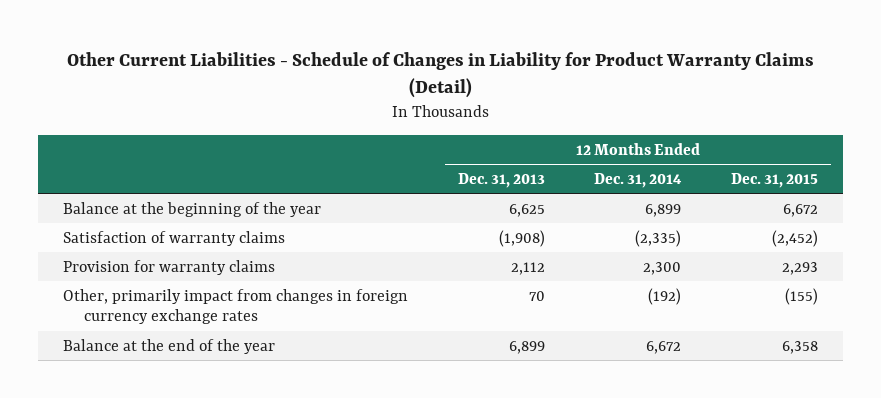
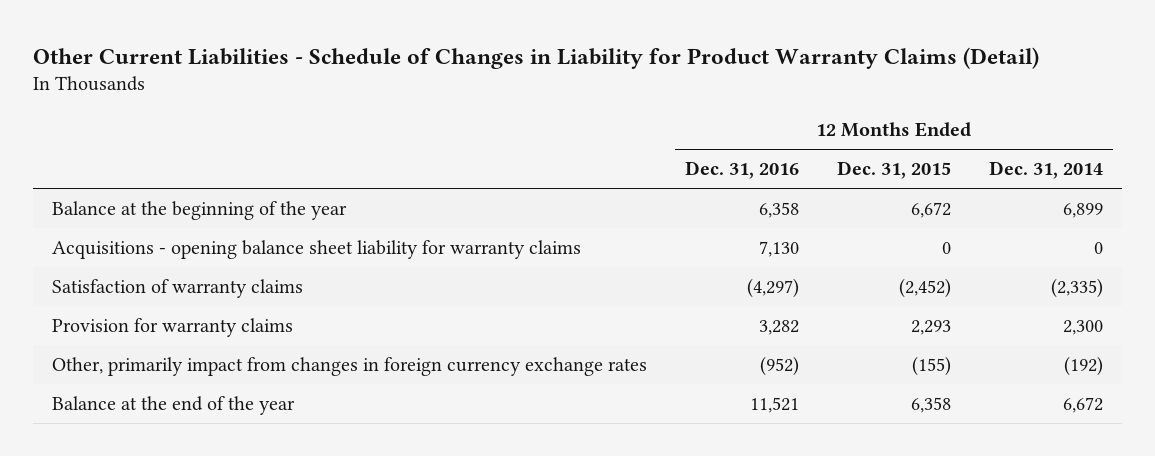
- | 12 Months Ended Dec. 31, 2013 | 12 Months Ended Dec. 31, 2014 | 12 Months Ended Dec. 31, 2015
+ | 12 Months Ended Dec. 31, 2016 | 12 Months Ended Dec. 31, 2015 | 12 Months Ended Dec. 31, 2014
+ Acquisitions - opening balance sheet liability for warranty claims | 7,130 | 0 | 0

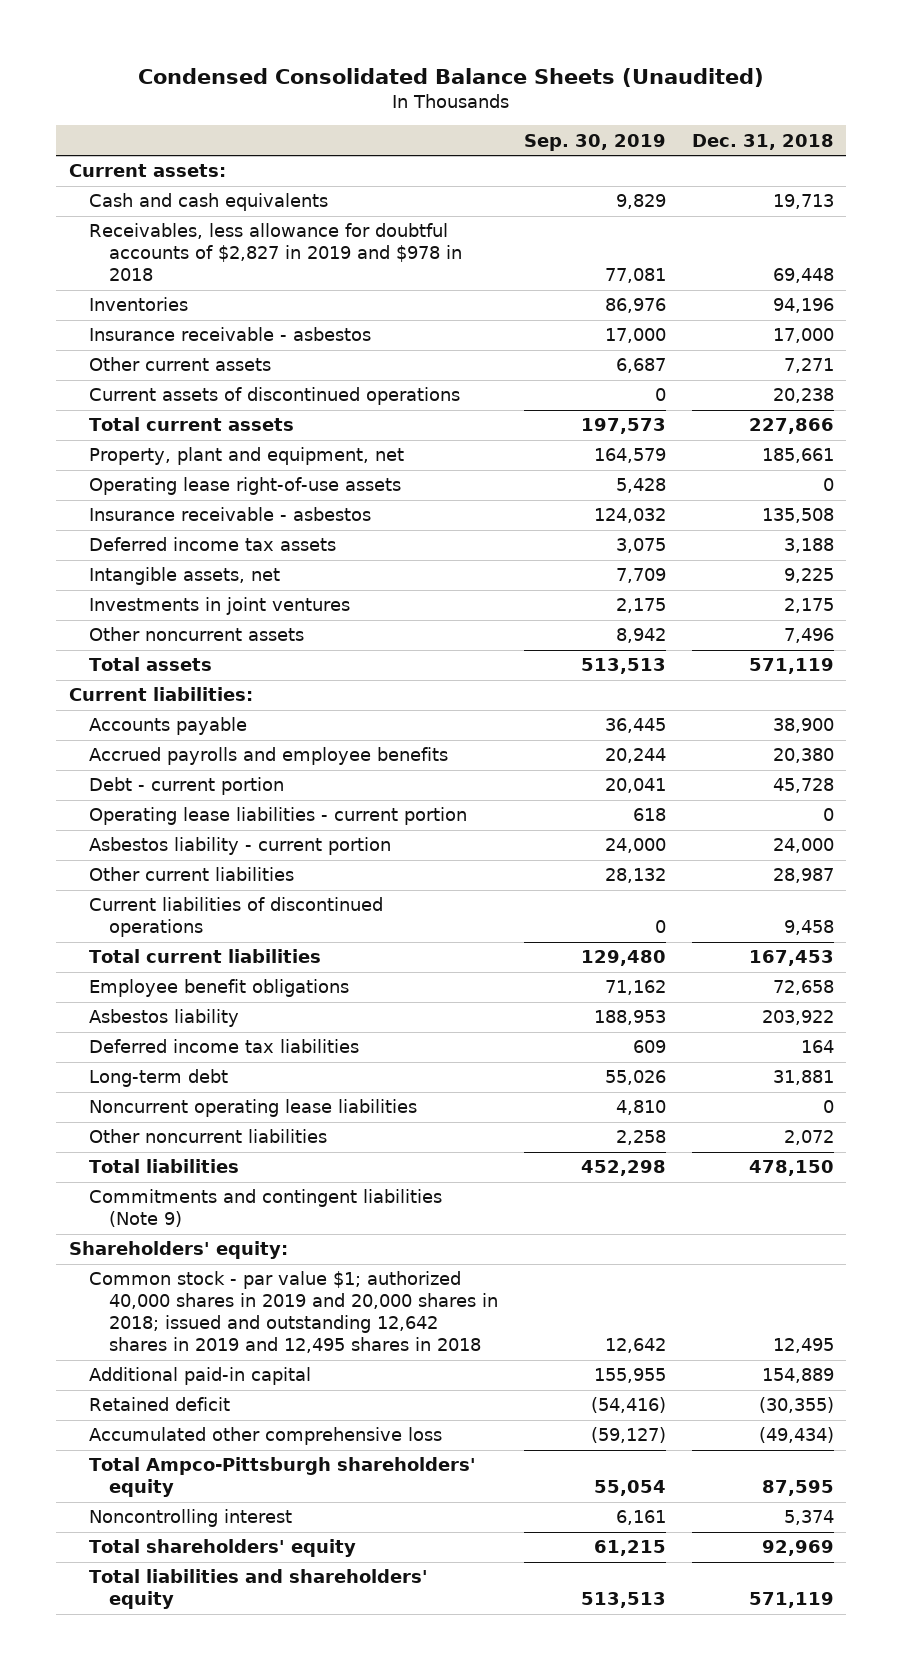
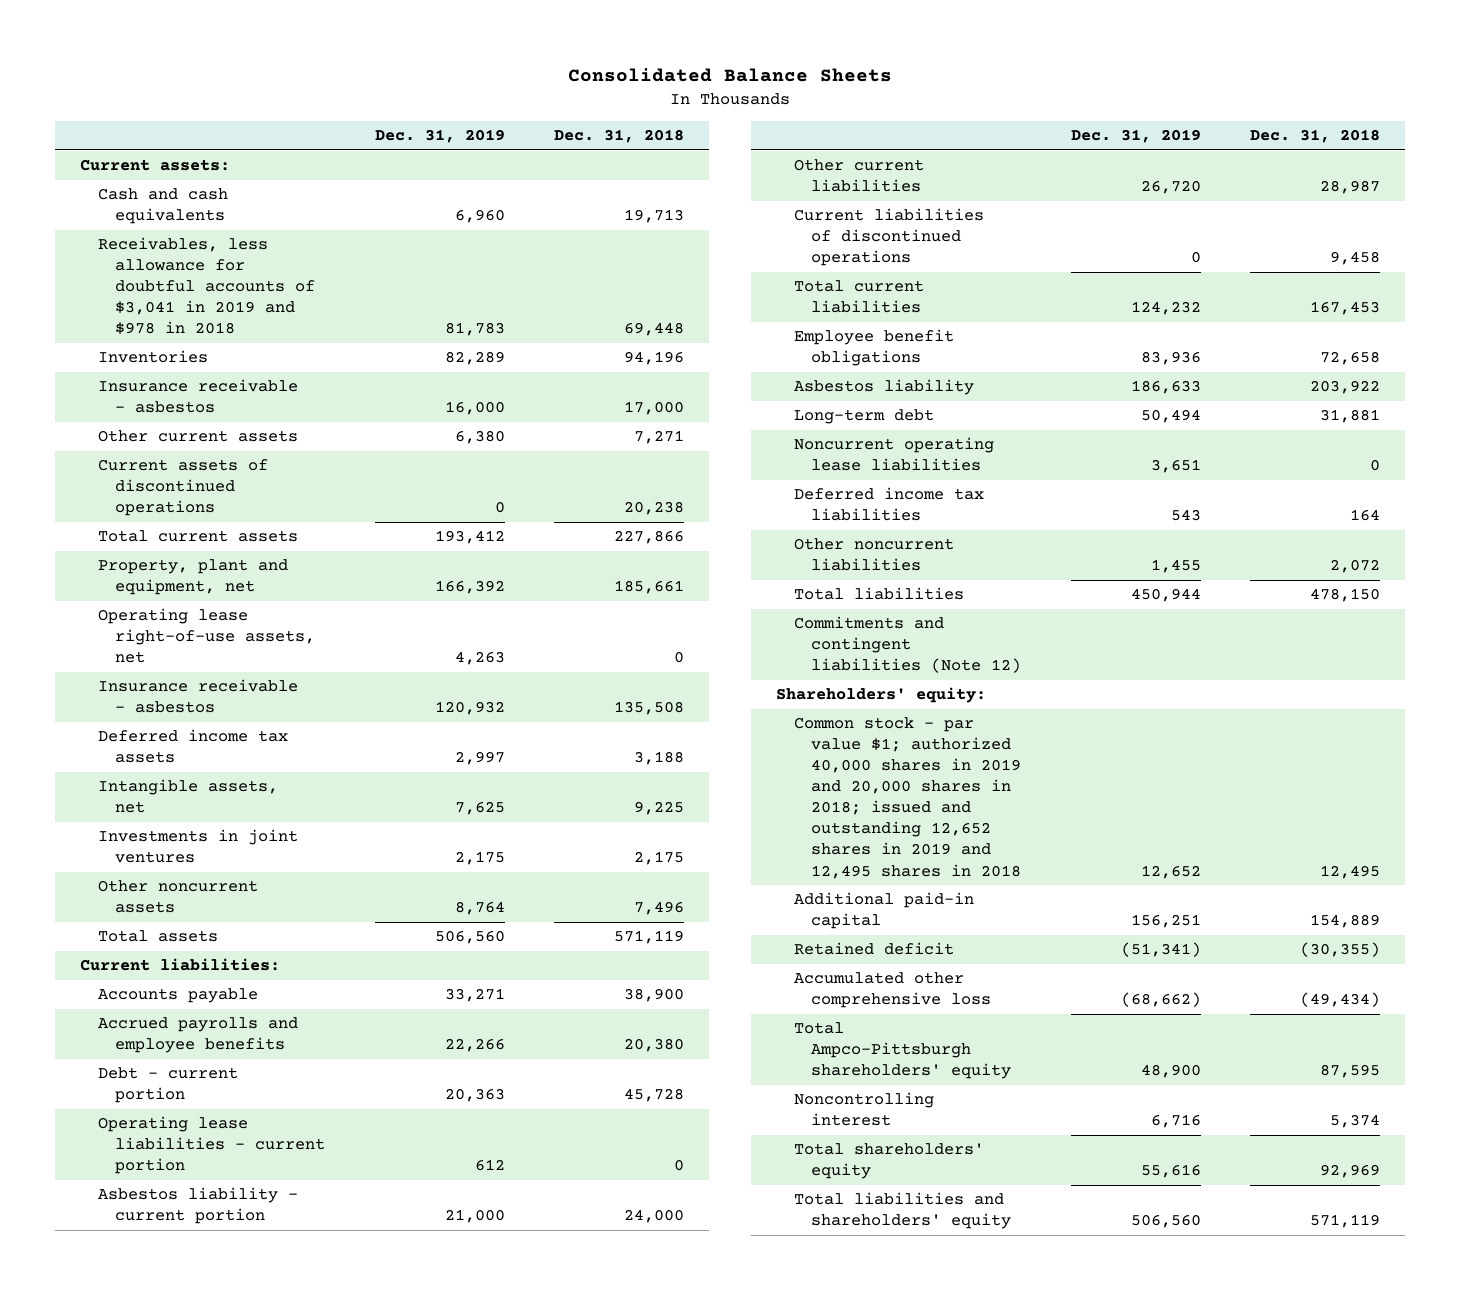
- Condensed Consolidated Balance Sheets (Unaudited)
+ Consolidated Balance Sheets
- | Sep. 30, 2019 | Dec. 31, 2018
+ | Dec. 31, 2019 | Dec. 31, 2018
- Receivables, less allowance for doubtful accounts of $2,827 in 2019 and $978 in 2018 | 77,081 | 69,448
+ Receivables, less allowance for doubtful accounts of $3,041 in 2019 and $978 in 2018 | 81,783 | 69,448
- Operating lease right-of-use assets | 5,428 | 0
+ Operating lease right-of-use assets, net | 4,263 | 0
moved down: Deferred income tax liabilities | 543 | 164
- Commitments and contingent liabilities (Note 9)
+ Commitments and contingent liabilities (Note 12)
- Common stock - par value $1; authorized 40,000 shares in 2019 and 20,000 shares in 2018; issued and outstanding 12,642 shares in 2019 and 12,495 shares in 2018 | 12,642 | 12,495
+ Common stock - par value $1; authorized 40,000 shares in 2019 and 20,000 shares in 2018; issued and outstanding 12,652 shares in 2019 and 12,495 shares in 2018 | 12,652 | 12,495

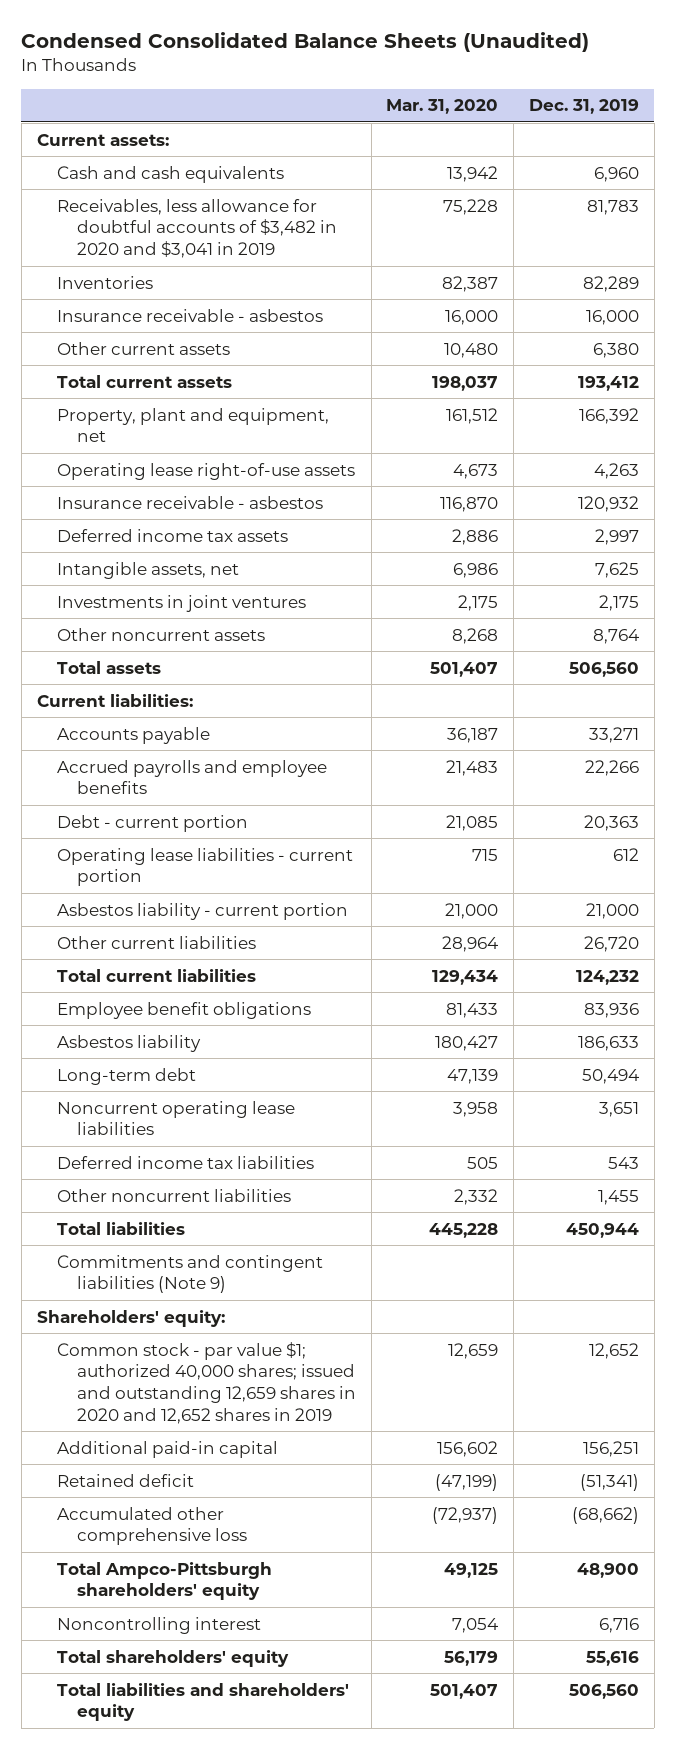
- Consolidated Balance Sheets
+ Condensed Consolidated Balance Sheets (Unaudited)
- | Dec. 31, 2019 | Dec. 31, 2018
+ | Mar. 31, 2020 | Dec. 31, 2019
- Receivables, less allowance for doubtful accounts of $3,041 in 2019 and $978 in 2018 | 81,783 | 69,448
+ Receivables, less allowance for doubtful accounts of $3,482 in 2020 and $3,041 in 2019 | 75,228 | 81,783
- Current assets of discontinued operations | 0 | 20,238
- Operating lease right-of-use assets, net | 4,263 | 0
+ Operating lease right-of-use assets | 4,673 | 4,263
- Current liabilities of discontinued operations | 0 | 9,458
- Commitments and contingent liabilities (Note 12)
+ Commitments and contingent liabilities (Note 9)
- Common stock - par value $1; authorized 40,000 shares in 2019 and 20,000 shares in 2018; issued and outstanding 12,652 shares in 2019 and 12,495 shares in 2018 | 12,652 | 12,495
+ Common stock - par value $1; authorized 40,000 shares; issued and outstanding 12,659 shares in 2020 and 12,652 shares in 2019 | 12,659 | 12,652

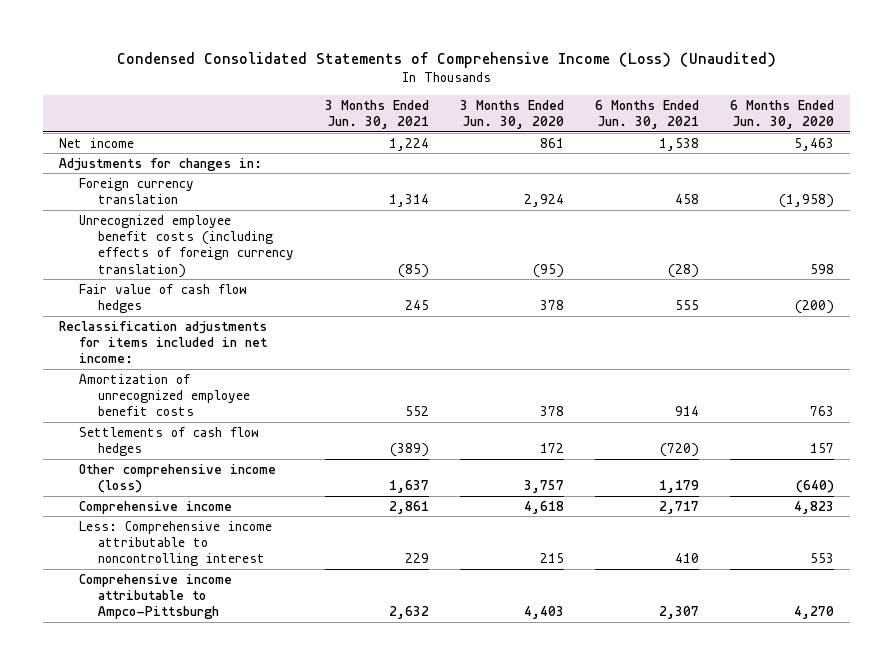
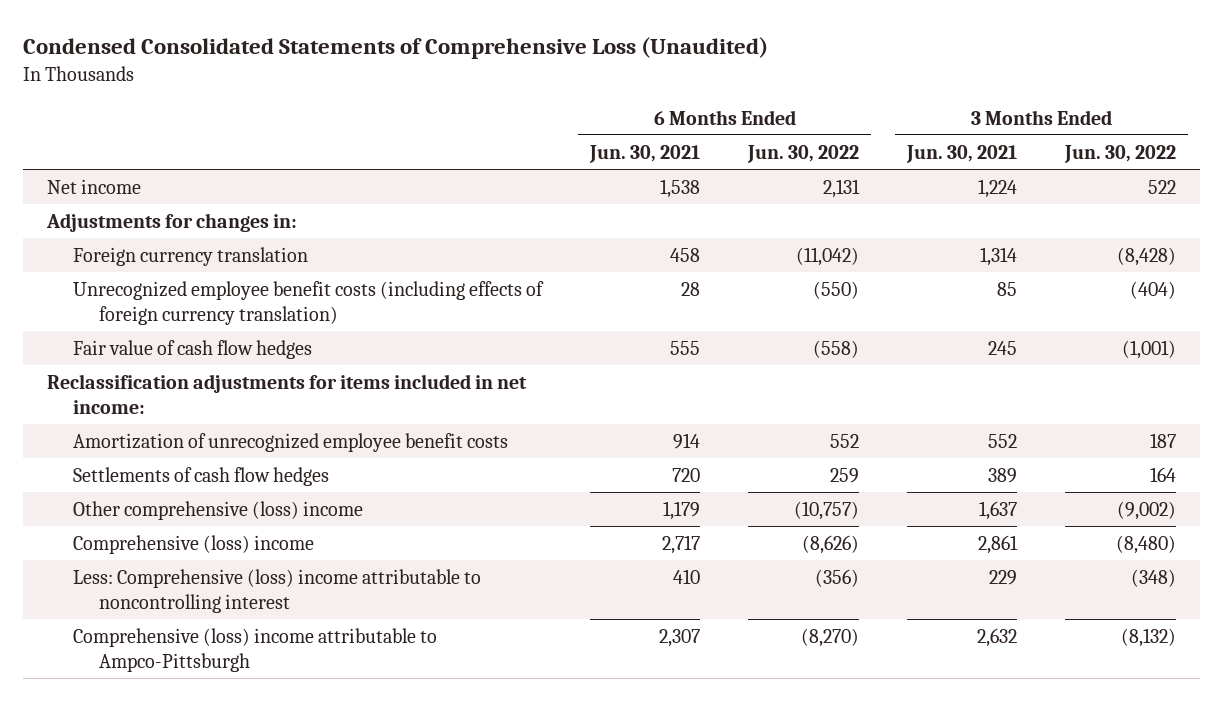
- Condensed Consolidated Statements of Comprehensive Income (Loss) (Unaudited)
+ Condensed Consolidated Statements of Comprehensive Loss (Unaudited)
- | 3 Months Ended Jun. 30, 2021 | 3 Months Ended Jun. 30, 2020 | 6 Months Ended Jun. 30, 2021 | 6 Months Ended Jun. 30, 2020
+ | 6 Months Ended Jun. 30, 2021 | 6 Months Ended Jun. 30, 2022 | 3 Months Ended Jun. 30, 2021 | 3 Months Ended Jun. 30, 2022
- Unrecognized employee benefit costs (including effects of foreign currency translation) | (85) | (95) | (28) | 598
+ Unrecognized employee benefit costs (including effects of foreign currency translation) | 28 | (550) | 85 | (404)
- Settlements of cash flow hedges | (389) | 172 | (720) | 157
- Other comprehensive income (loss) | 1,637 | 3,757 | 1,179 | (640)
- Comprehensive income | 2,861 | 4,618 | 2,717 | 4,823
- Less: Comprehensive income attributable to noncontrolling interest | 229 | 215 | 410 | 553
- Comprehensive income attributable to Ampco-Pittsburgh | 2,632 | 4,403 | 2,307 | 4,270
+ Settlements of cash flow hedges | 720 | 259 | 389 | 164
+ Other comprehensive (loss) income | 1,179 | (10,757) | 1,637 | (9,002)
+ Comprehensive (loss) income | 2,717 | (8,626) | 2,861 | (8,480)
+ Less: Comprehensive (loss) income attributable to noncontrolling interest | 410 | (356) | 229 | (348)
+ Comprehensive (loss) income attributable to Ampco-Pittsburgh | 2,307 | (8,270) | 2,632 | (8,132)

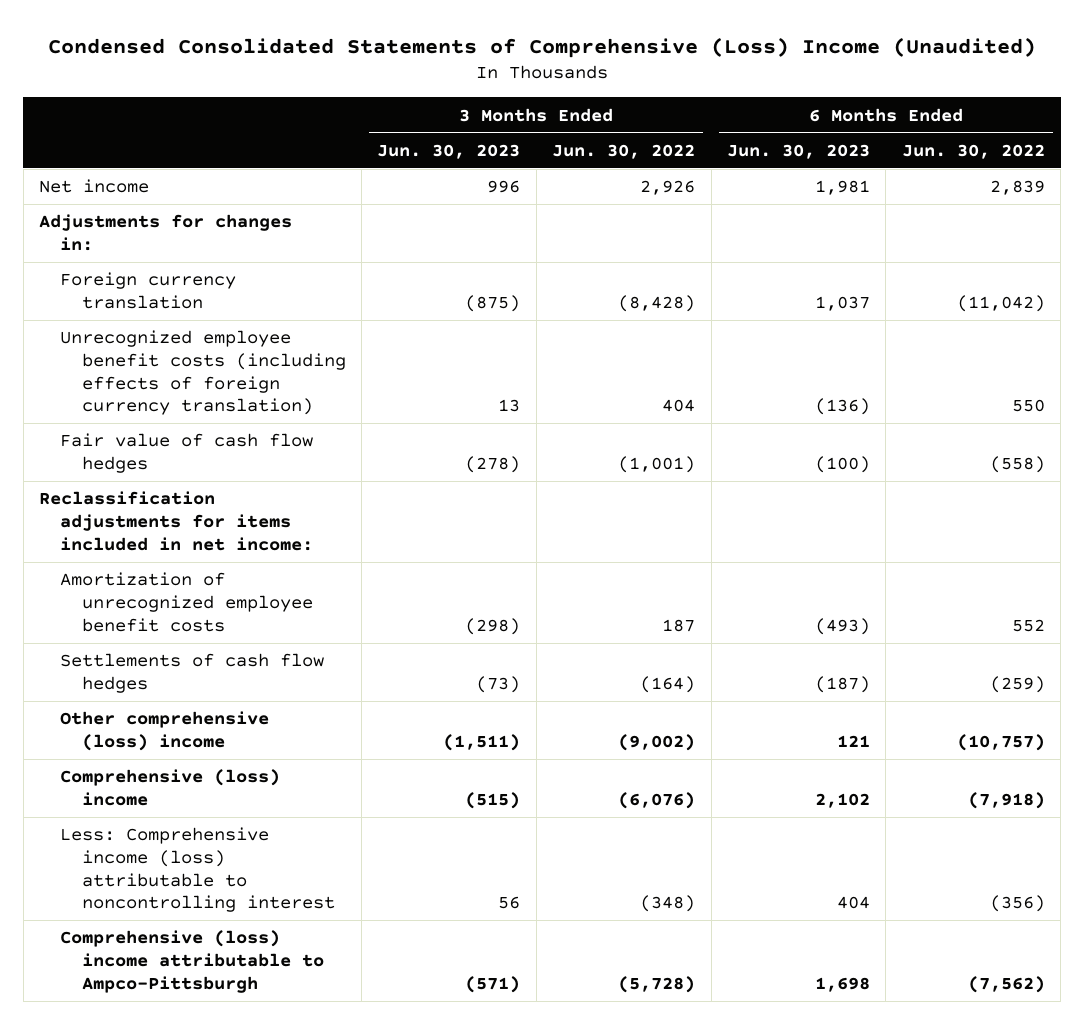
- Condensed Consolidated Statements of Comprehensive Loss (Unaudited)
+ Condensed Consolidated Statements of Comprehensive (Loss) Income (Unaudited)
- | 6 Months Ended Jun. 30, 2021 | 6 Months Ended Jun. 30, 2022 | 3 Months Ended Jun. 30, 2021 | 3 Months Ended Jun. 30, 2022
+ | 3 Months Ended Jun. 30, 2023 | 3 Months Ended Jun. 30, 2022 | 6 Months Ended Jun. 30, 2023 | 6 Months Ended Jun. 30, 2022
- Net income | 1,538 | 2,131 | 1,224 | 522
+ Net income | 996 | 2,926 | 1,981 | 2,839
- Unrecognized employee benefit costs (including effects of foreign currency translation) | 28 | (550) | 85 | (404)
+ Unrecognized employee benefit costs (including effects of foreign currency translation) | 13 | 404 | (136) | 550
- Settlements of cash flow hedges | 720 | 259 | 389 | 164
+ Settlements of cash flow hedges | (73) | (164) | (187) | (259)
- Comprehensive (loss) income | 2,717 | (8,626) | 2,861 | (8,480)
- Less: Comprehensive (loss) income attributable to noncontrolling interest | 410 | (356) | 229 | (348)
- Comprehensive (loss) income attributable to Ampco-Pittsburgh | 2,307 | (8,270) | 2,632 | (8,132)
+ Comprehensive (loss) income | (515) | (6,076) | 2,102 | (7,918)
+ Less: Comprehensive income (loss) attributable to noncontrolling interest | 56 | (348) | 404 | (356)
+ Comprehensive (loss) income attributable to Ampco-Pittsburgh | (571) | (5,728) | 1,698 | (7,562)

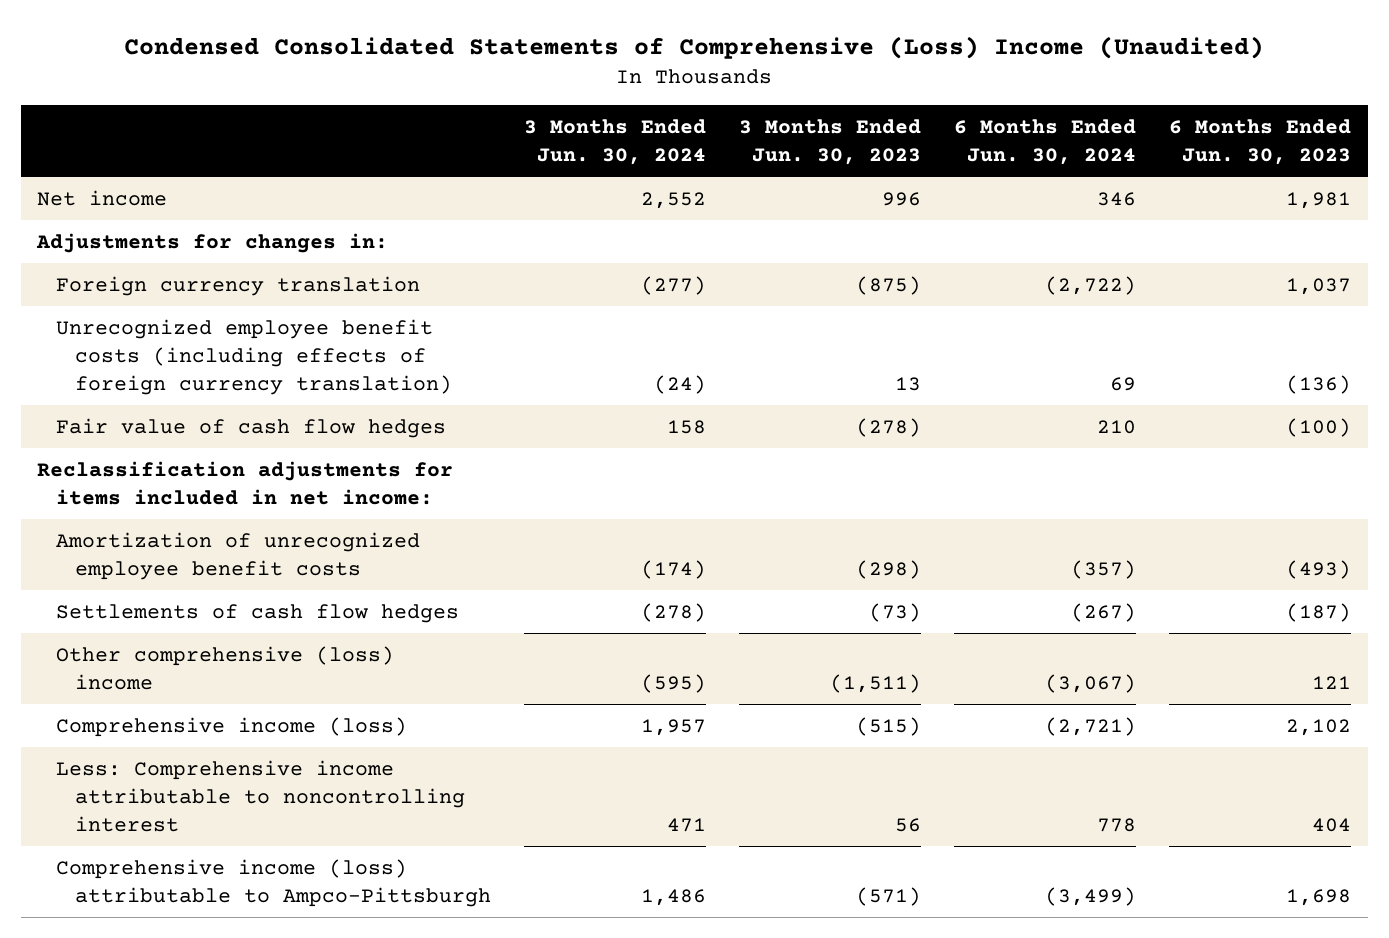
- | 3 Months Ended Jun. 30, 2023 | 3 Months Ended Jun. 30, 2022 | 6 Months Ended Jun. 30, 2023 | 6 Months Ended Jun. 30, 2022
+ | 3 Months Ended Jun. 30, 2024 | 3 Months Ended Jun. 30, 2023 | 6 Months Ended Jun. 30, 2024 | 6 Months Ended Jun. 30, 2023
- Comprehensive (loss) income | (515) | (6,076) | 2,102 | (7,918)
- Less: Comprehensive income (loss) attributable to noncontrolling interest | 56 | (348) | 404 | (356)
- Comprehensive (loss) income attributable to Ampco-Pittsburgh | (571) | (5,728) | 1,698 | (7,562)
+ Comprehensive income (loss) | 1,957 | (515) | (2,721) | 2,102
+ Less: Comprehensive income attributable to noncontrolling interest | 471 | 56 | 778 | 404
+ Comprehensive income (loss) attributable to Ampco-Pittsburgh | 1,486 | (571) | (3,499) | 1,698

